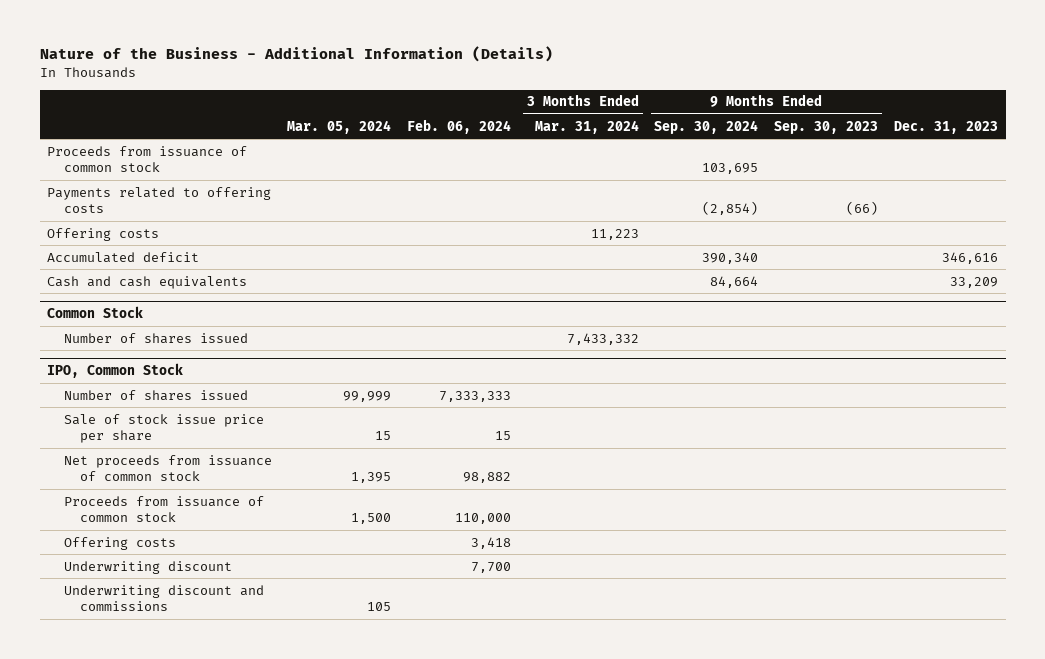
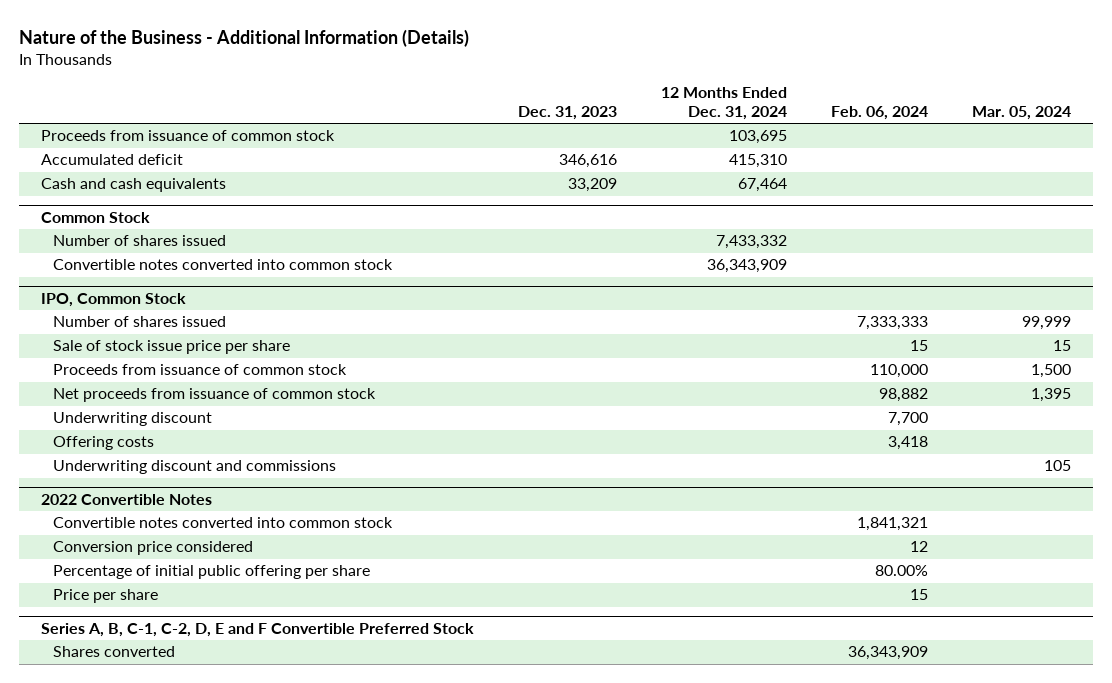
- | Mar. 05, 2024 | Feb. 06, 2024 | 3 Months Ended Mar. 31, 2024 | 9 Months Ended Sep. 30, 2024 | 9 Months Ended Sep. 30, 2023 | Dec. 31, 2023
+ | Dec. 31, 2023 | 12 Months Ended Dec. 31, 2024 | Feb. 06, 2024 | Mar. 05, 2024
- Payments related to offering costs | | | | (2,854) | (66) |
- Offering costs | | | 11,223 | | |
@ Common Stock
+ Convertible notes converted into common stock | | 36,343,909 | |
@ IPO, Common Stock
moved down: Net proceeds from issuance of common stock | | | 98,882 | 1,395
moved down: Offering costs | | | 3,418 |
+ 2022 Convertible Notes
+ Convertible notes converted into common stock | | | 1,841,321 |
+ Conversion price considered | | | 12 |
+ Percentage of initial public offering per share | | | 80.00% |
+ Price per share | | | 15 |
+ Series A, B, C-1, C-2, D, E and F Convertible Preferred Stock
+ Shares converted | | | 36,343,909 |

